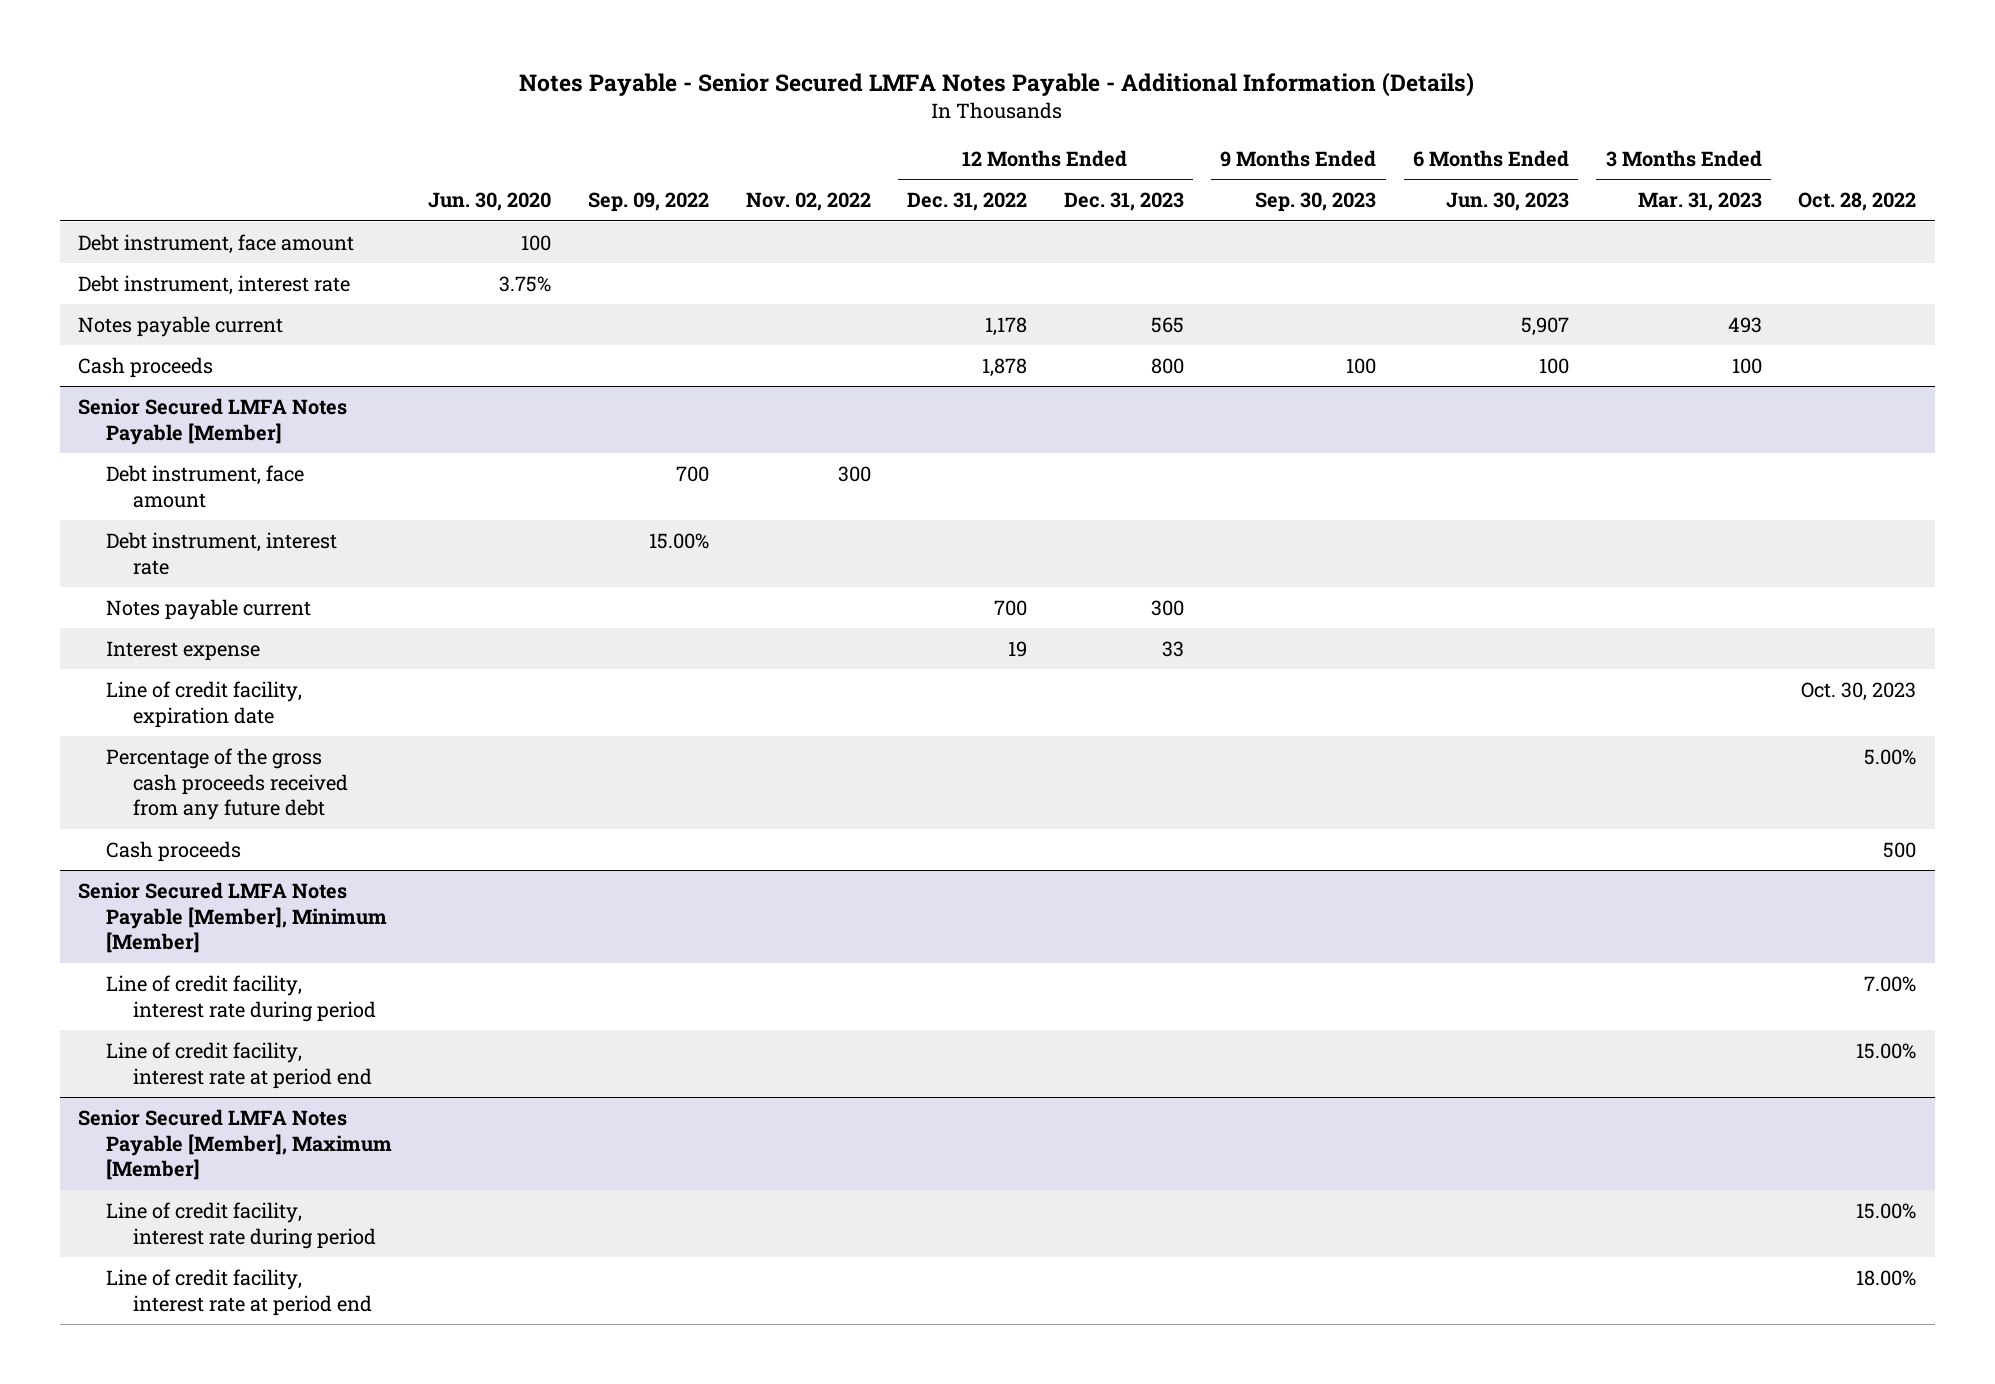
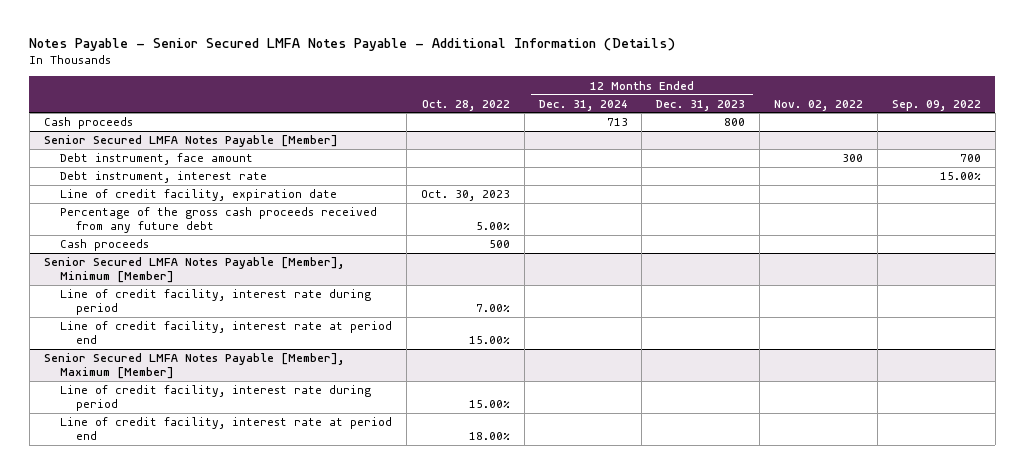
- | Jun. 30, 2020 | Sep. 09, 2022 | Nov. 02, 2022 | 12 Months Ended Dec. 31, 2022 | 12 Months Ended Dec. 31, 2023 | 9 Months Ended Sep. 30, 2023 | 6 Months Ended Jun. 30, 2023 | 3 Months Ended Mar. 31, 2023 | Oct. 28, 2022
+ | Oct. 28, 2022 | 12 Months Ended Dec. 31, 2024 | 12 Months Ended Dec. 31, 2023 | Nov. 02, 2022 | Sep. 09, 2022
- Debt instrument, face amount | 100 | | | | | | | |
- Debt instrument, interest rate | 3.75% | | | | | | | |
- Notes payable current | | | | 1,178 | 565 | | 5,907 | 493 |
@ Senior Secured LMFA Notes Payable [Member]
- Notes payable current | | | | 700 | 300 | | | |
- Interest expense | | | | 19 | 33 | | | |

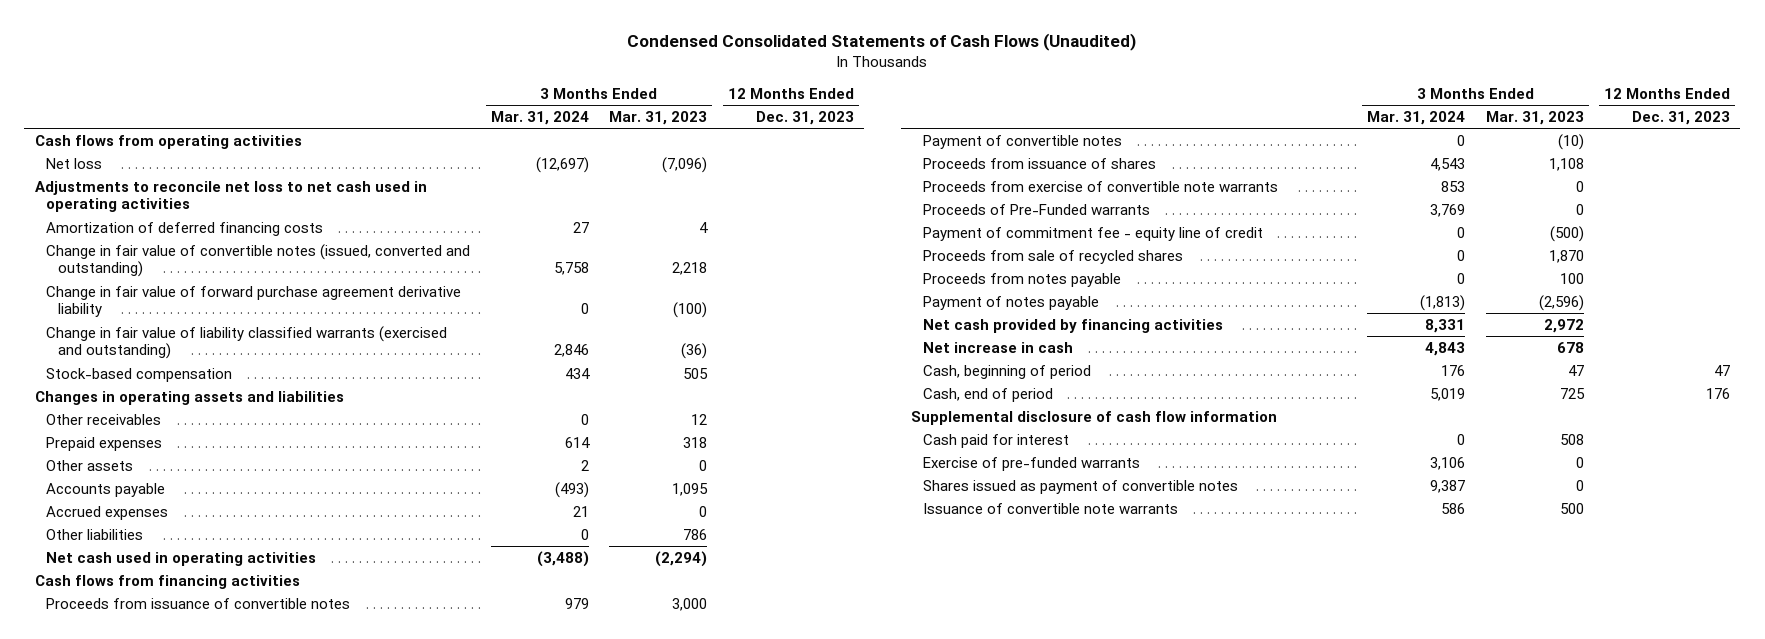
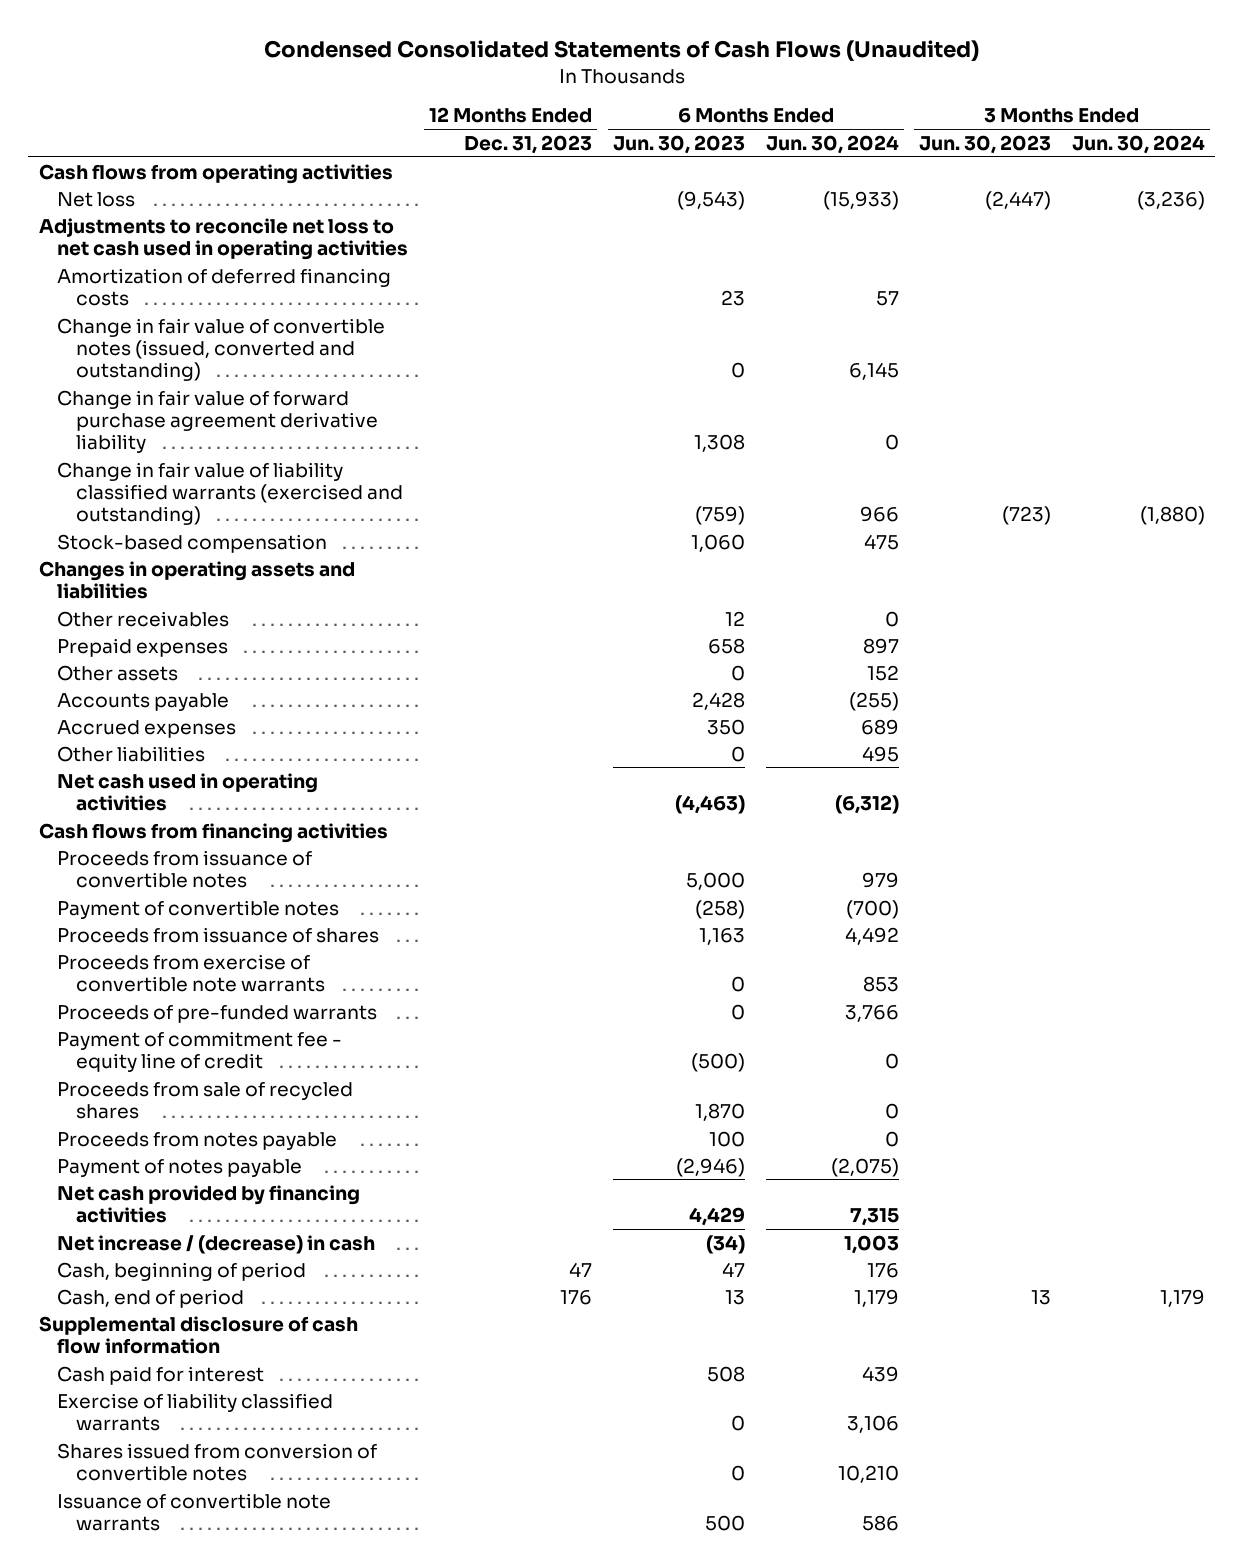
- | 3 Months Ended Mar. 31, 2024 | 3 Months Ended Mar. 31, 2023 | 12 Months Ended Dec. 31, 2023
+ | 12 Months Ended Dec. 31, 2023 | 6 Months Ended Jun. 30, 2023 | 6 Months Ended Jun. 30, 2024 | 3 Months Ended Jun. 30, 2023 | 3 Months Ended Jun. 30, 2024
- Proceeds of Pre-Funded warrants | 3,769 | 0 |
+ Proceeds of pre-funded warrants | | 0 | 3,766 | |
- Net increase in cash | 4,843 | 678 |
+ Net increase / (decrease) in cash | | (34) | 1,003 | |
- Exercise of pre-funded warrants | 3,106 | 0 |
- Shares issued as payment of convertible notes | 9,387 | 0 |
+ Exercise of liability classified warrants | | 0 | 3,106 | |
+ Shares issued from conversion of convertible notes | | 0 | 10,210 | |

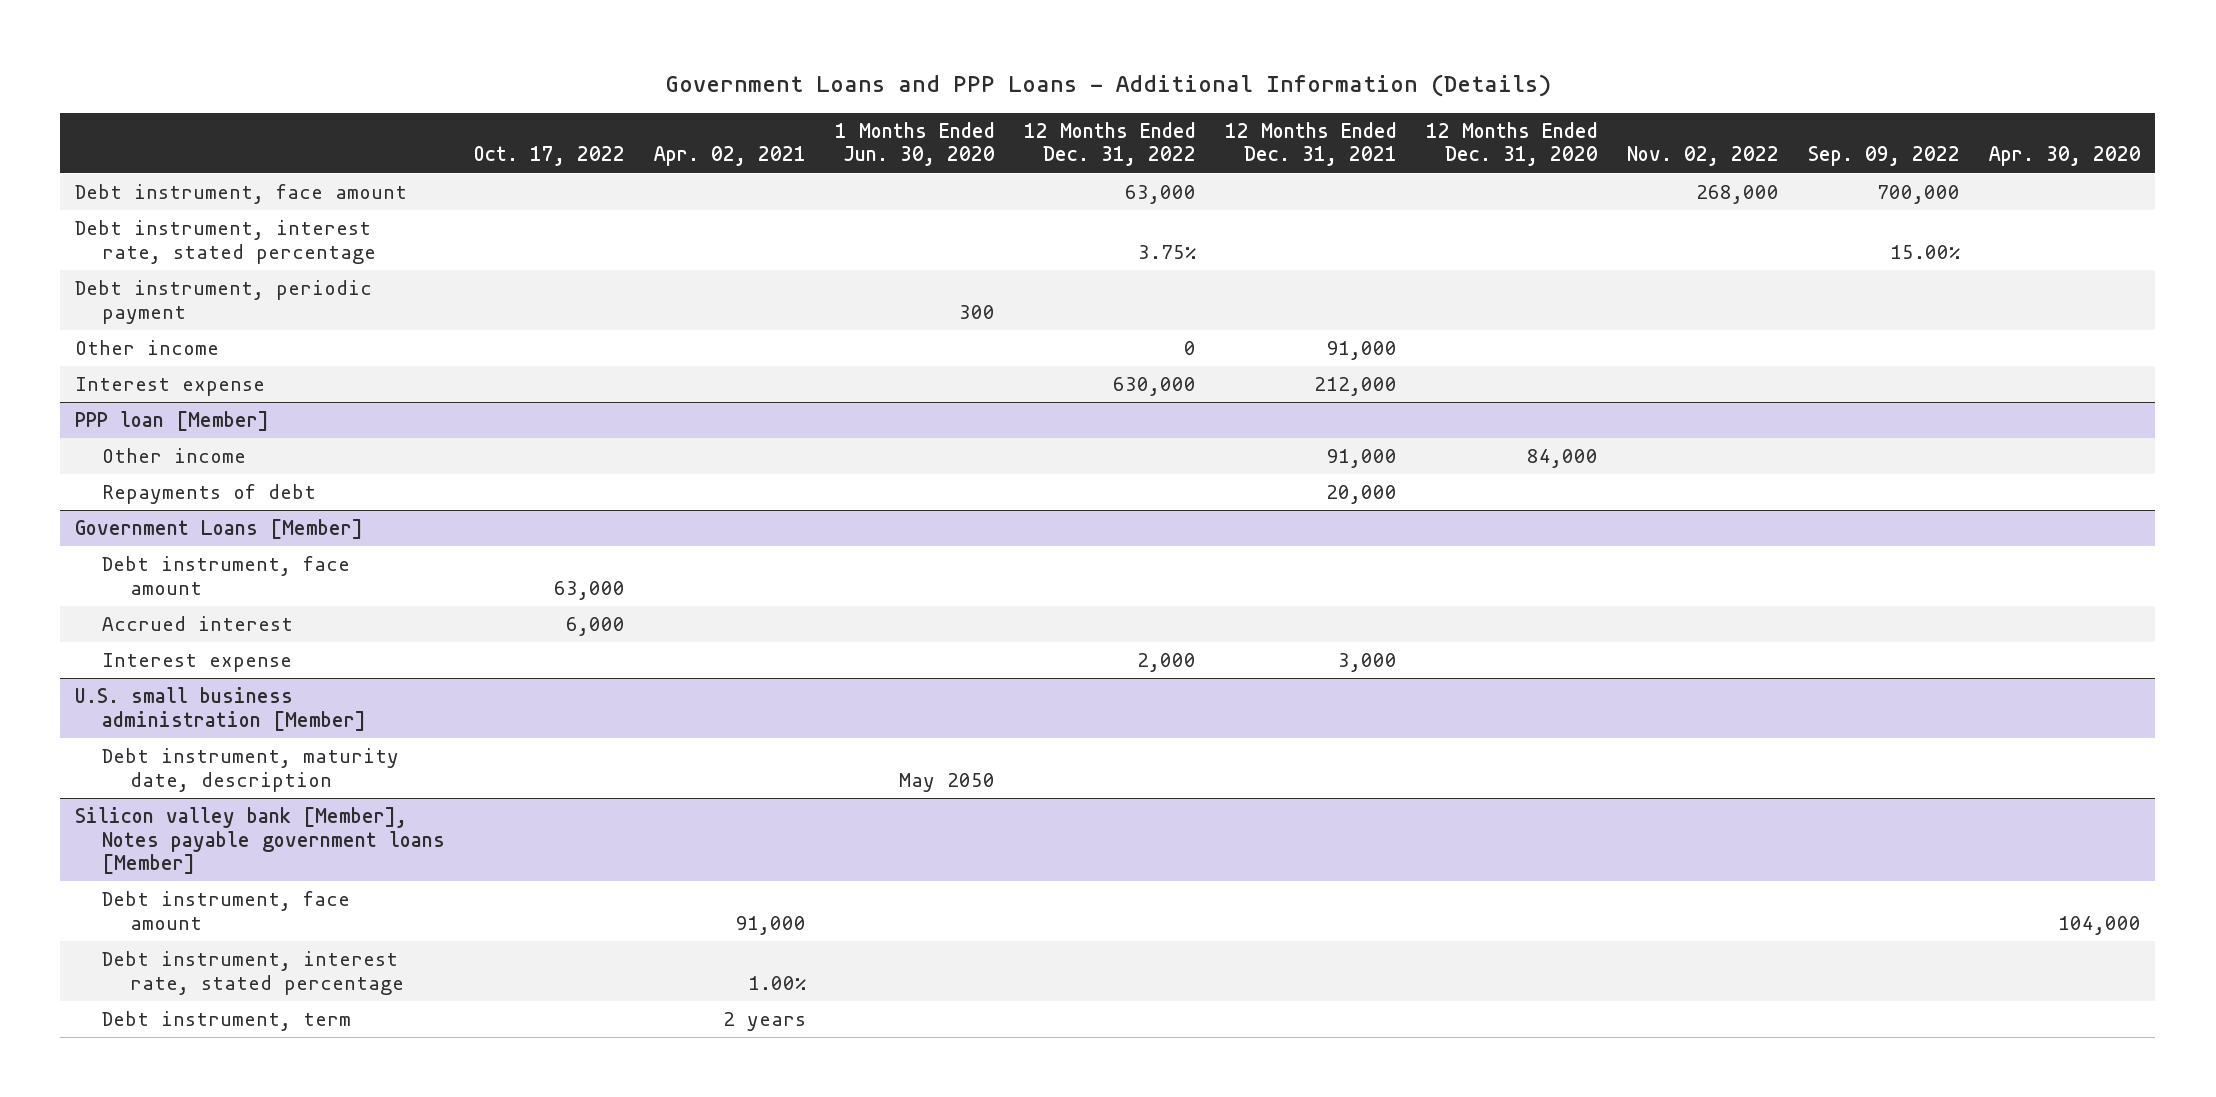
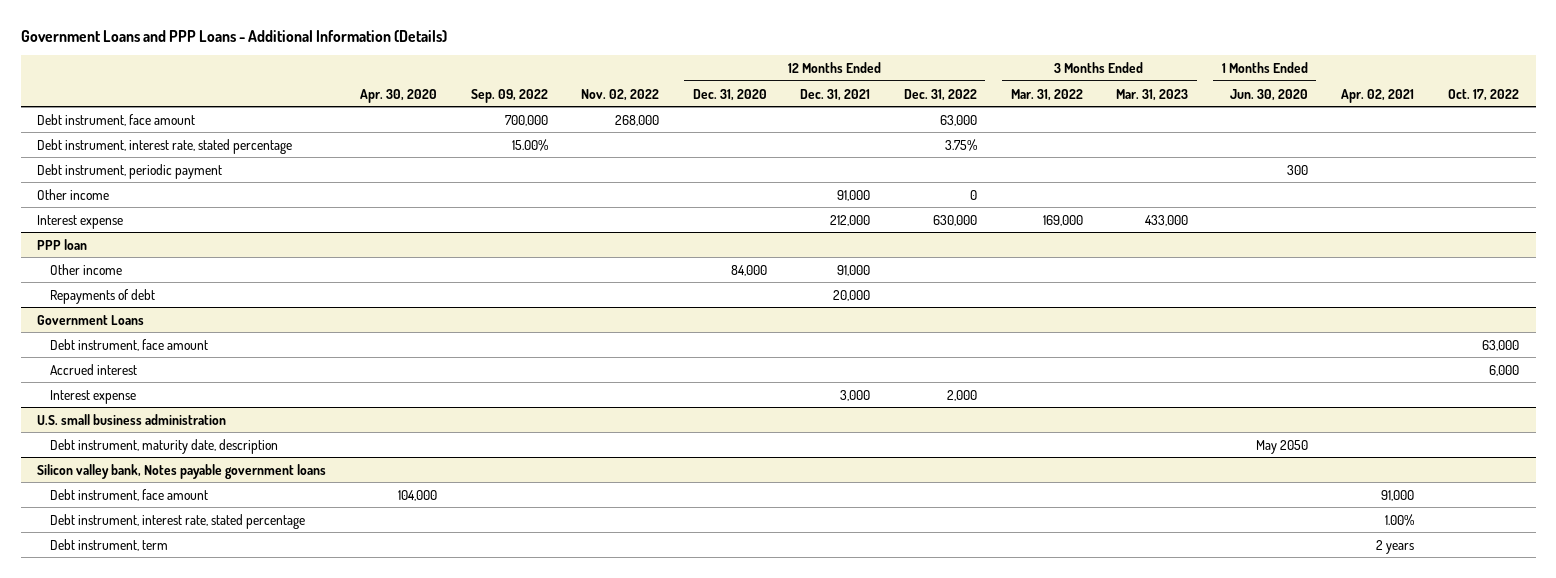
- | Oct. 17, 2022 | Apr. 02, 2021 | 1 Months Ended Jun. 30, 2020 | 12 Months Ended Dec. 31, 2022 | 12 Months Ended Dec. 31, 2021 | 12 Months Ended Dec. 31, 2020 | Nov. 02, 2022 | Sep. 09, 2022 | Apr. 30, 2020
+ | Apr. 30, 2020 | Sep. 09, 2022 | Nov. 02, 2022 | 12 Months Ended Dec. 31, 2020 | 12 Months Ended Dec. 31, 2021 | 12 Months Ended Dec. 31, 2022 | 3 Months Ended Mar. 31, 2022 | 3 Months Ended Mar. 31, 2023 | 1 Months Ended Jun. 30, 2020 | Apr. 02, 2021 | Oct. 17, 2022
- PPP loan [Member]
+ PPP loan
- Government Loans [Member]
+ Government Loans
- U.S. small business administration [Member]
+ U.S. small business administration
- Silicon valley bank [Member], Notes payable government loans [Member]
+ Silicon valley bank, Notes payable government loans

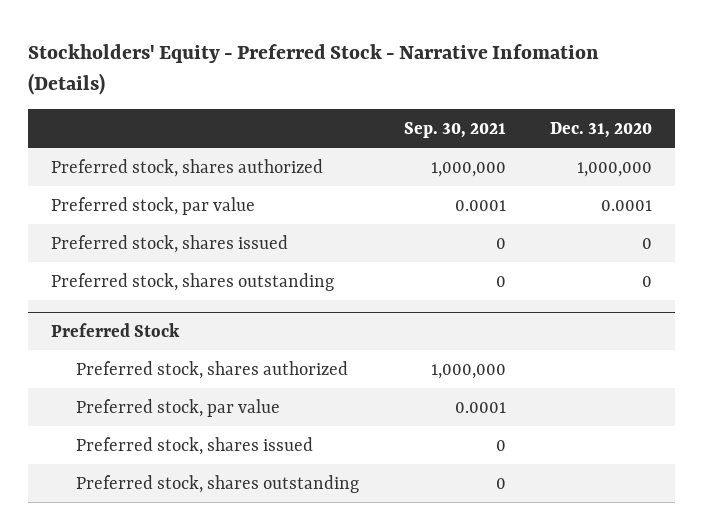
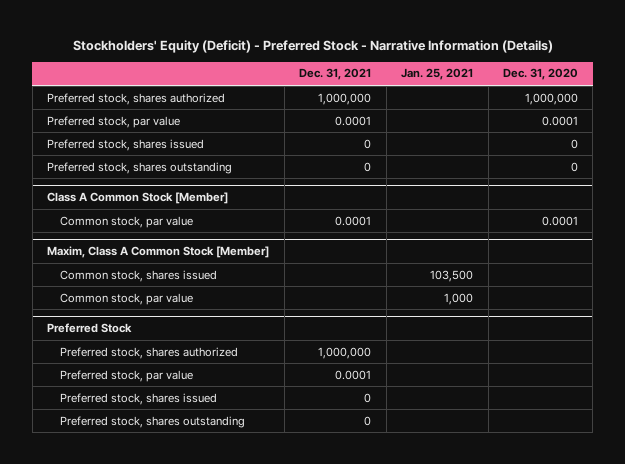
- Stockholders' Equity - Preferred Stock - Narrative Infomation (Details)
+ Stockholders' Equity (Deficit) - Preferred Stock - Narrative Information (Details)
- | Sep. 30, 2021 | Dec. 31, 2020
+ | Dec. 31, 2021 | Jan. 25, 2021 | Dec. 31, 2020
+ Class A Common Stock [Member]
+ Common stock, par value | 0.0001 | | 0.0001
+ Maxim, Class A Common Stock [Member]
+ Common stock, shares issued | | 103,500 |
+ Common stock, par value | | 1,000 |

